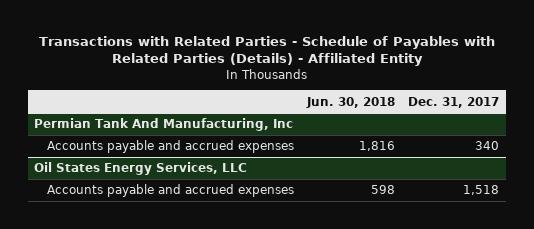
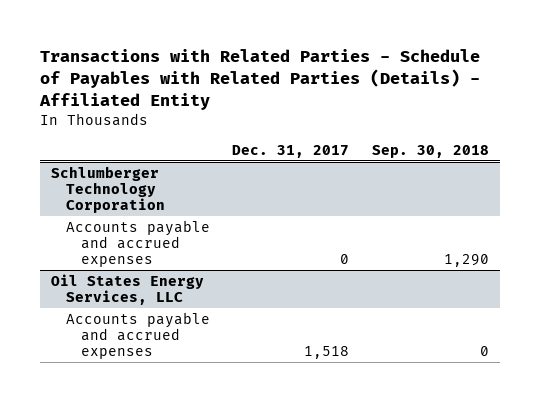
- | Jun. 30, 2018 | Dec. 31, 2017
+ | Dec. 31, 2017 | Sep. 30, 2018
- Permian Tank And Manufacturing, Inc
- Accounts payable and accrued expenses | 1,816 | 340
+ Schlumberger Technology Corporation
+ Accounts payable and accrued expenses | 0 | 1,290

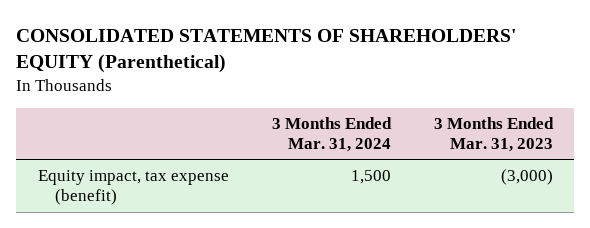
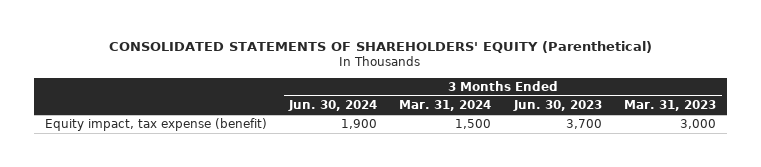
- | 3 Months Ended Mar. 31, 2024 | 3 Months Ended Mar. 31, 2023
+ | 3 Months Ended Jun. 30, 2024 | 3 Months Ended Mar. 31, 2024 | 3 Months Ended Jun. 30, 2023 | 3 Months Ended Mar. 31, 2023
- Equity impact, tax expense (benefit) | 1,500 | (3,000)
+ Equity impact, tax expense (benefit) | 1,900 | 1,500 | 3,700 | 3,000

